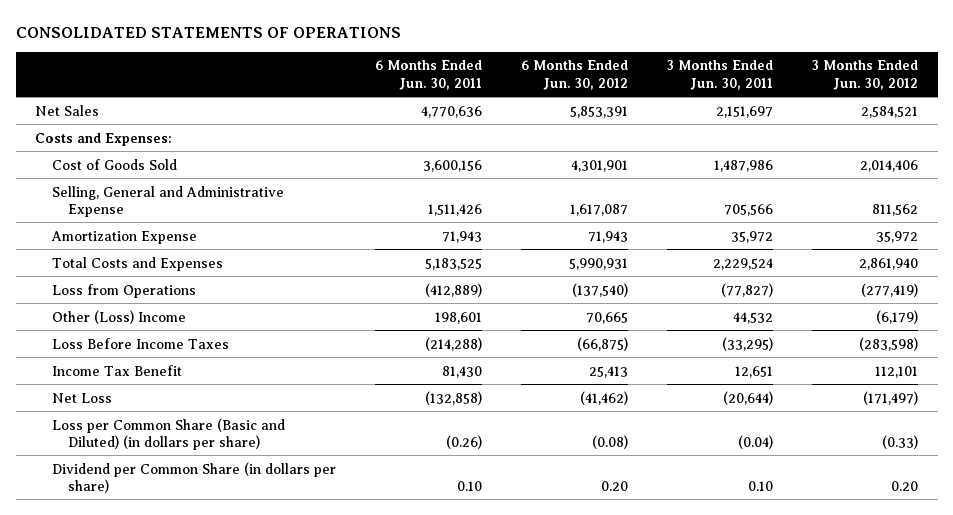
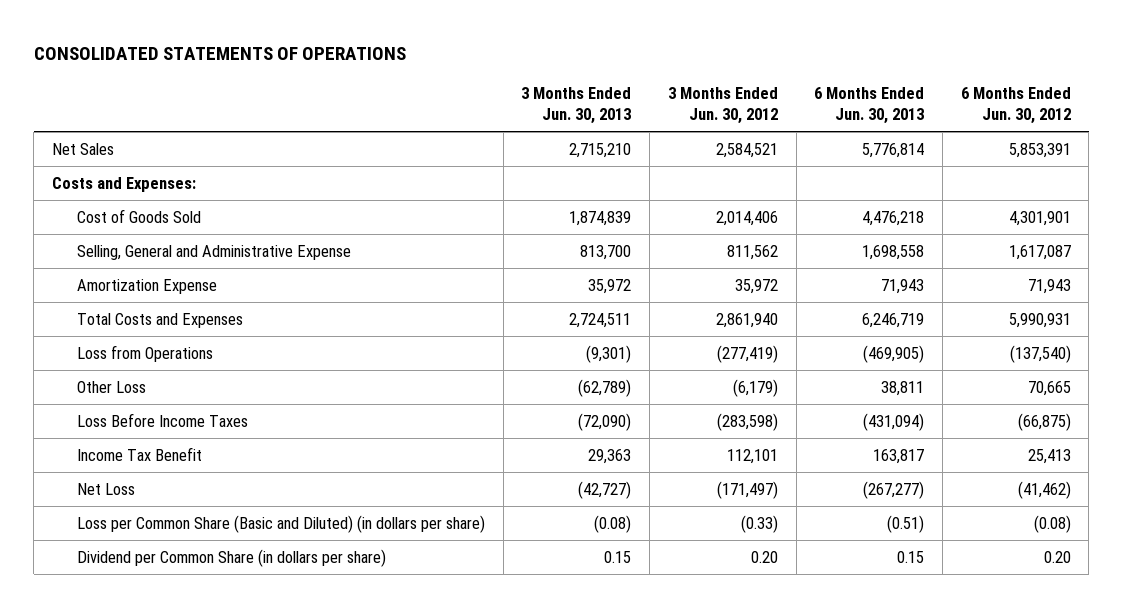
- | 6 Months Ended Jun. 30, 2011 | 6 Months Ended Jun. 30, 2012 | 3 Months Ended Jun. 30, 2011 | 3 Months Ended Jun. 30, 2012
+ | 3 Months Ended Jun. 30, 2013 | 3 Months Ended Jun. 30, 2012 | 6 Months Ended Jun. 30, 2013 | 6 Months Ended Jun. 30, 2012
- Other (Loss) Income | 198,601 | 70,665 | 44,532 | (6,179)
+ Other Loss | (62,789) | (6,179) | 38,811 | 70,665

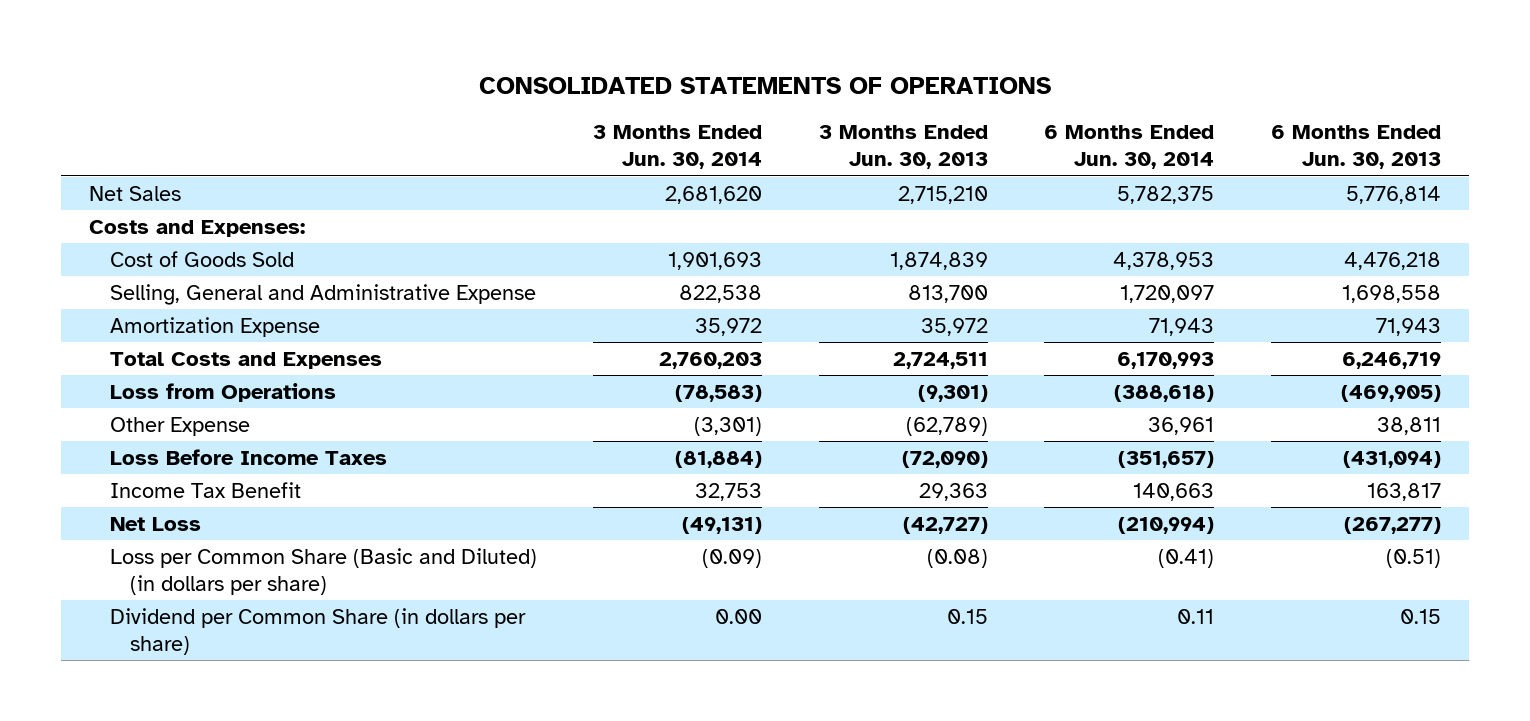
- | 3 Months Ended Jun. 30, 2013 | 3 Months Ended Jun. 30, 2012 | 6 Months Ended Jun. 30, 2013 | 6 Months Ended Jun. 30, 2012
+ | 3 Months Ended Jun. 30, 2014 | 3 Months Ended Jun. 30, 2013 | 6 Months Ended Jun. 30, 2014 | 6 Months Ended Jun. 30, 2013
- Other Loss | (62,789) | (6,179) | 38,811 | 70,665
+ Other Expense | (3,301) | (62,789) | 36,961 | 38,811

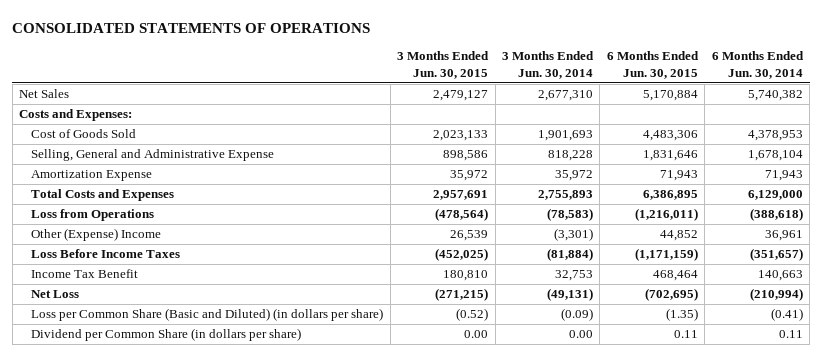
- | 3 Months Ended Jun. 30, 2014 | 3 Months Ended Jun. 30, 2013 | 6 Months Ended Jun. 30, 2014 | 6 Months Ended Jun. 30, 2013
+ | 3 Months Ended Jun. 30, 2015 | 3 Months Ended Jun. 30, 2014 | 6 Months Ended Jun. 30, 2015 | 6 Months Ended Jun. 30, 2014
- Net Sales | 2,681,620 | 2,715,210 | 5,782,375 | 5,776,814
+ Net Sales | 2,479,127 | 2,677,310 | 5,170,884 | 5,740,382
- Selling, General and Administrative Expense | 822,538 | 813,700 | 1,720,097 | 1,698,558
+ Selling, General and Administrative Expense | 898,586 | 818,228 | 1,831,646 | 1,678,104
- Total Costs and Expenses | 2,760,203 | 2,724,511 | 6,170,993 | 6,246,719
+ Total Costs and Expenses | 2,957,691 | 2,755,893 | 6,386,895 | 6,129,000
- Other Expense | (3,301) | (62,789) | 36,961 | 38,811
+ Other (Expense) Income | 26,539 | (3,301) | 44,852 | 36,961

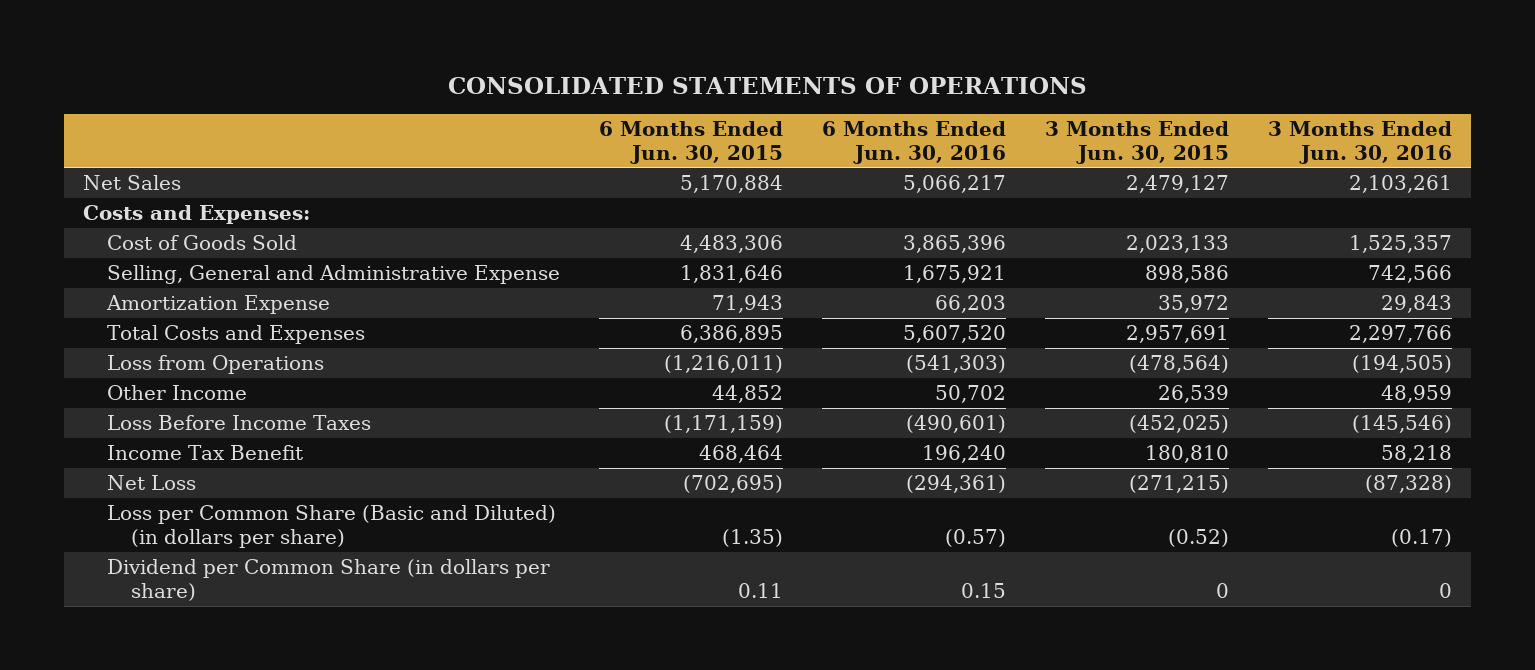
- | 3 Months Ended Jun. 30, 2015 | 3 Months Ended Jun. 30, 2014 | 6 Months Ended Jun. 30, 2015 | 6 Months Ended Jun. 30, 2014
+ | 6 Months Ended Jun. 30, 2015 | 6 Months Ended Jun. 30, 2016 | 3 Months Ended Jun. 30, 2015 | 3 Months Ended Jun. 30, 2016
- Other (Expense) Income | 26,539 | (3,301) | 44,852 | 36,961
+ Other Income | 44,852 | 50,702 | 26,539 | 48,959
- Dividend per Common Share (in dollars per share) | 0.00 | 0.00 | 0.11 | 0.11
+ Dividend per Common Share (in dollars per share) | 0.11 | 0.15 | 0 | 0

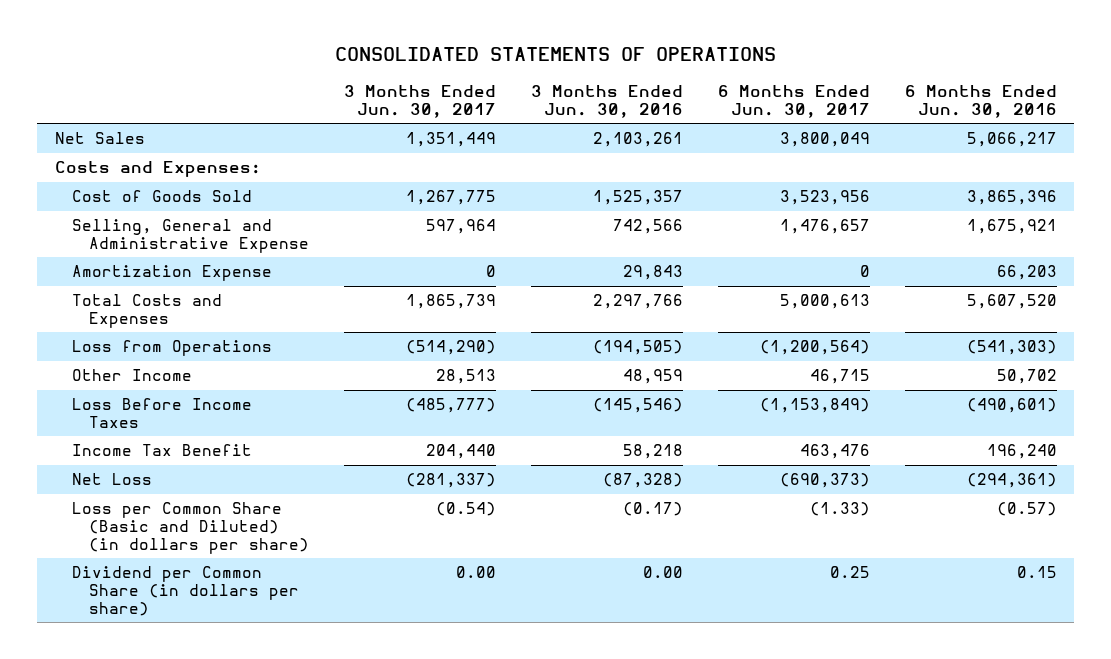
- | 6 Months Ended Jun. 30, 2015 | 6 Months Ended Jun. 30, 2016 | 3 Months Ended Jun. 30, 2015 | 3 Months Ended Jun. 30, 2016
+ | 3 Months Ended Jun. 30, 2017 | 3 Months Ended Jun. 30, 2016 | 6 Months Ended Jun. 30, 2017 | 6 Months Ended Jun. 30, 2016
- Dividend per Common Share (in dollars per share) | 0.11 | 0.15 | 0 | 0
+ Dividend per Common Share (in dollars per share) | 0.00 | 0.00 | 0.25 | 0.15

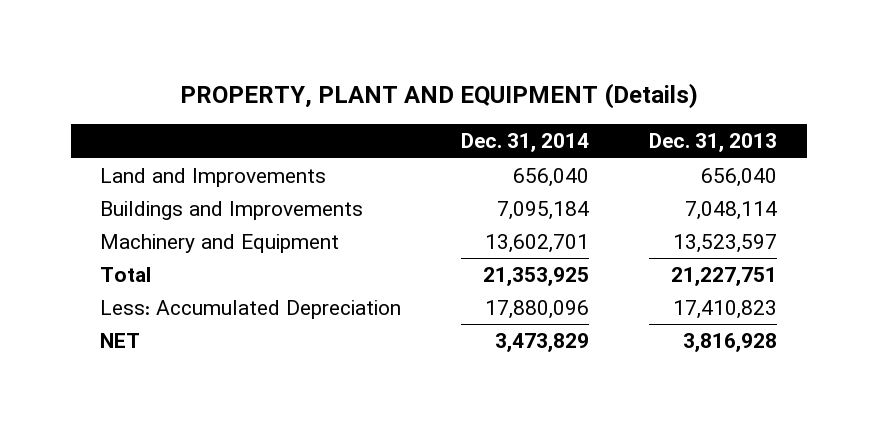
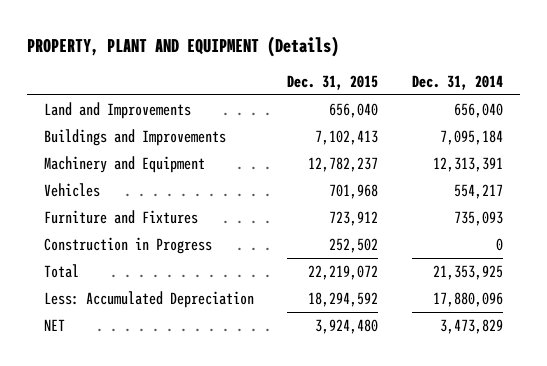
- | Dec. 31, 2014 | Dec. 31, 2013
+ | Dec. 31, 2015 | Dec. 31, 2014
- Machinery and Equipment | 13,602,701 | 13,523,597
+ Machinery and Equipment | 12,782,237 | 12,313,391
+ Vehicles | 701,968 | 554,217
+ Furniture and Fixtures | 723,912 | 735,093
+ Construction in Progress | 252,502 | 0

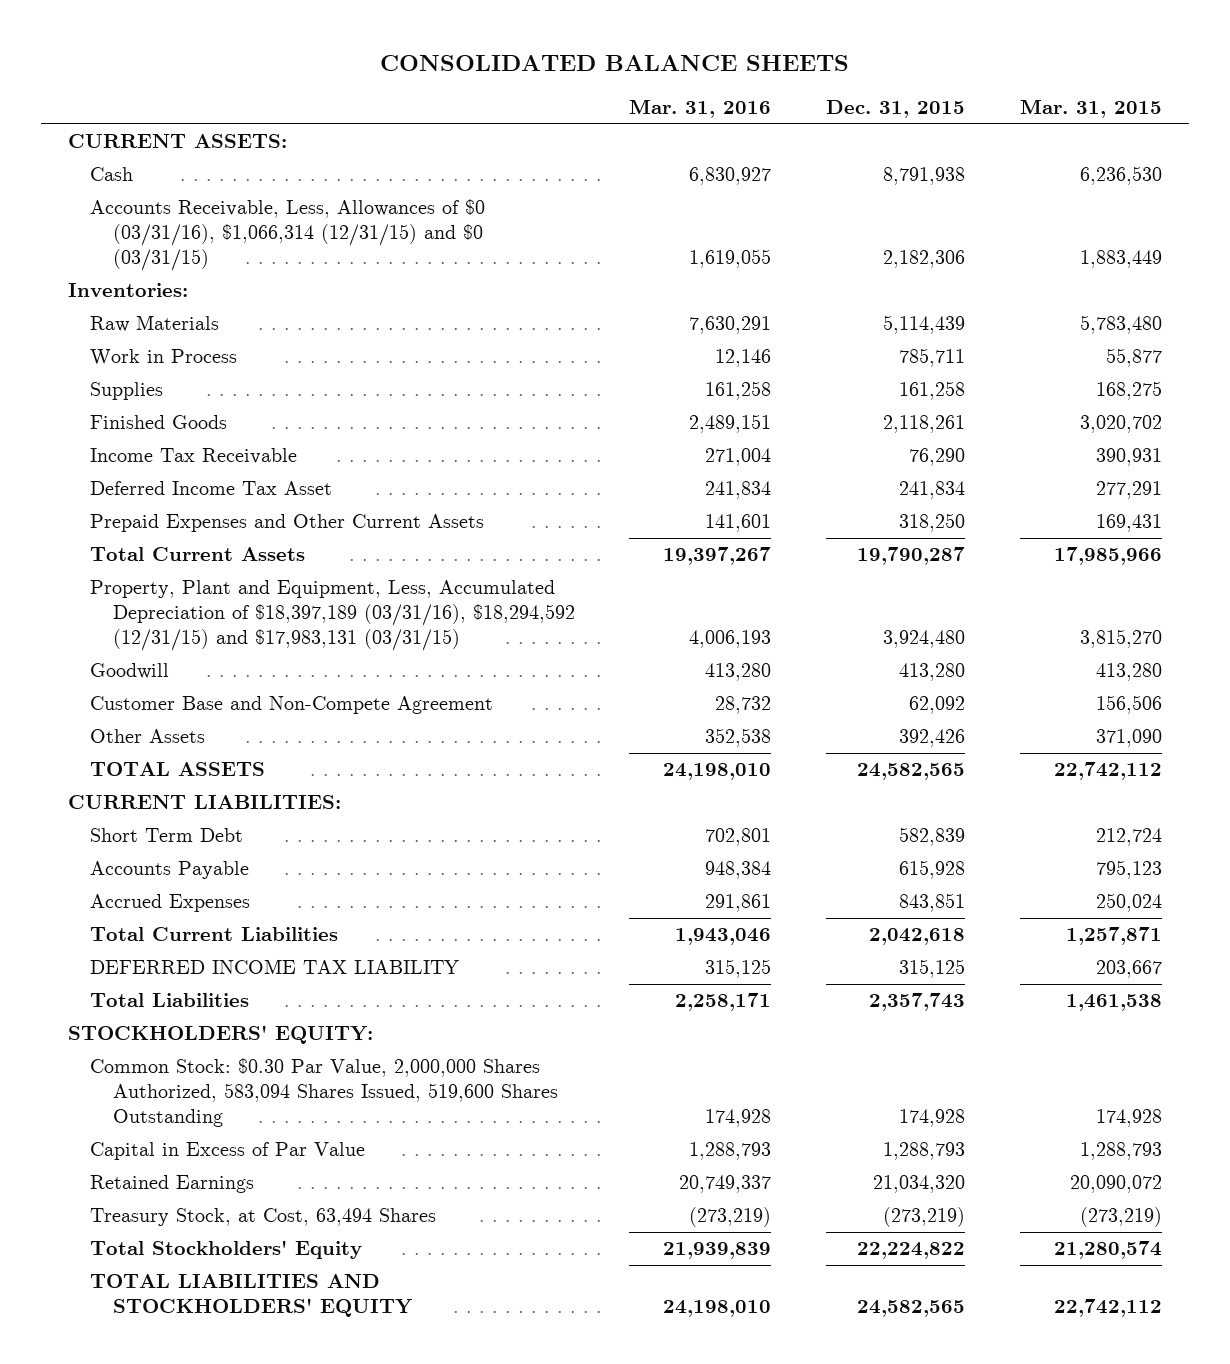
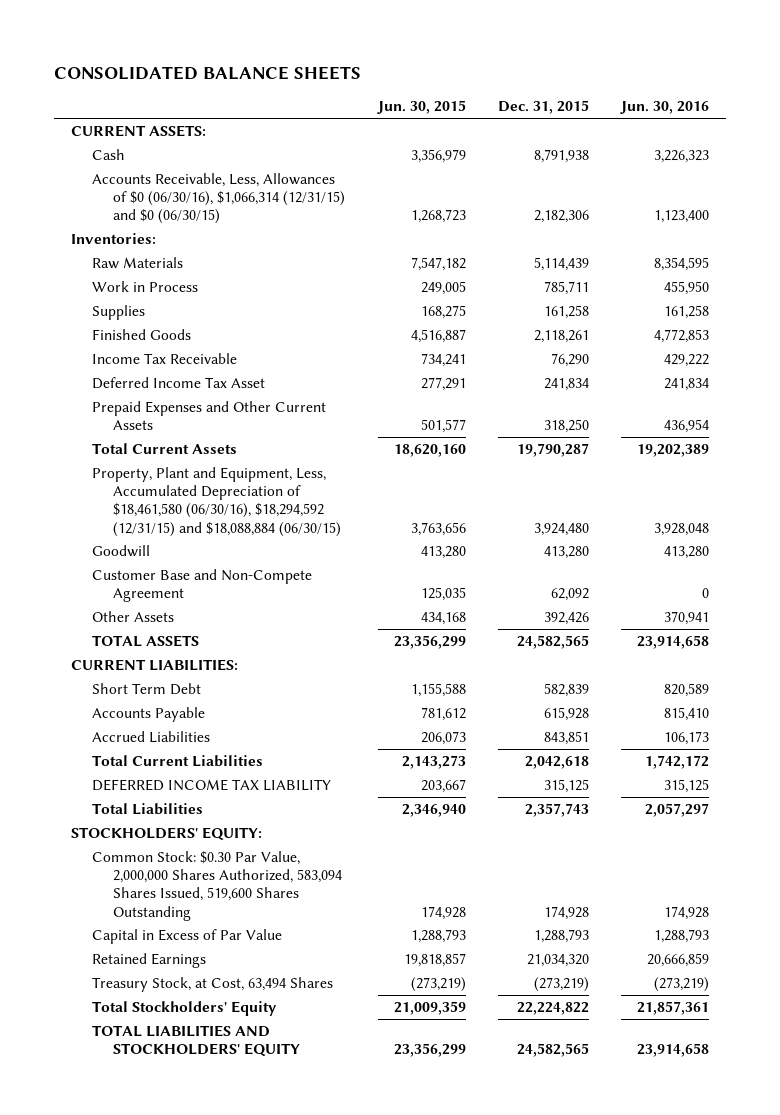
- | Mar. 31, 2016 | Dec. 31, 2015 | Mar. 31, 2015
+ | Jun. 30, 2015 | Dec. 31, 2015 | Jun. 30, 2016
- Accounts Receivable, Less, Allowances of $0 (03/31/16), $1,066,314 (12/31/15) and $0 (03/31/15) | 1,619,055 | 2,182,306 | 1,883,449
+ Accounts Receivable, Less, Allowances of $0 (06/30/16), $1,066,314 (12/31/15) and $0 (06/30/15) | 1,268,723 | 2,182,306 | 1,123,400
- Property, Plant and Equipment, Less, Accumulated Depreciation of $18,397,189 (03/31/16), $18,294,592 (12/31/15) and $17,983,131 (03/31/15) | 4,006,193 | 3,924,480 | 3,815,270
+ Property, Plant and Equipment, Less, Accumulated Depreciation of $18,461,580 (06/30/16), $18,294,592 (12/31/15) and $18,088,884 (06/30/15) | 3,763,656 | 3,924,480 | 3,928,048
- Accrued Expenses | 291,861 | 843,851 | 250,024
+ Accrued Liabilities | 206,073 | 843,851 | 106,173

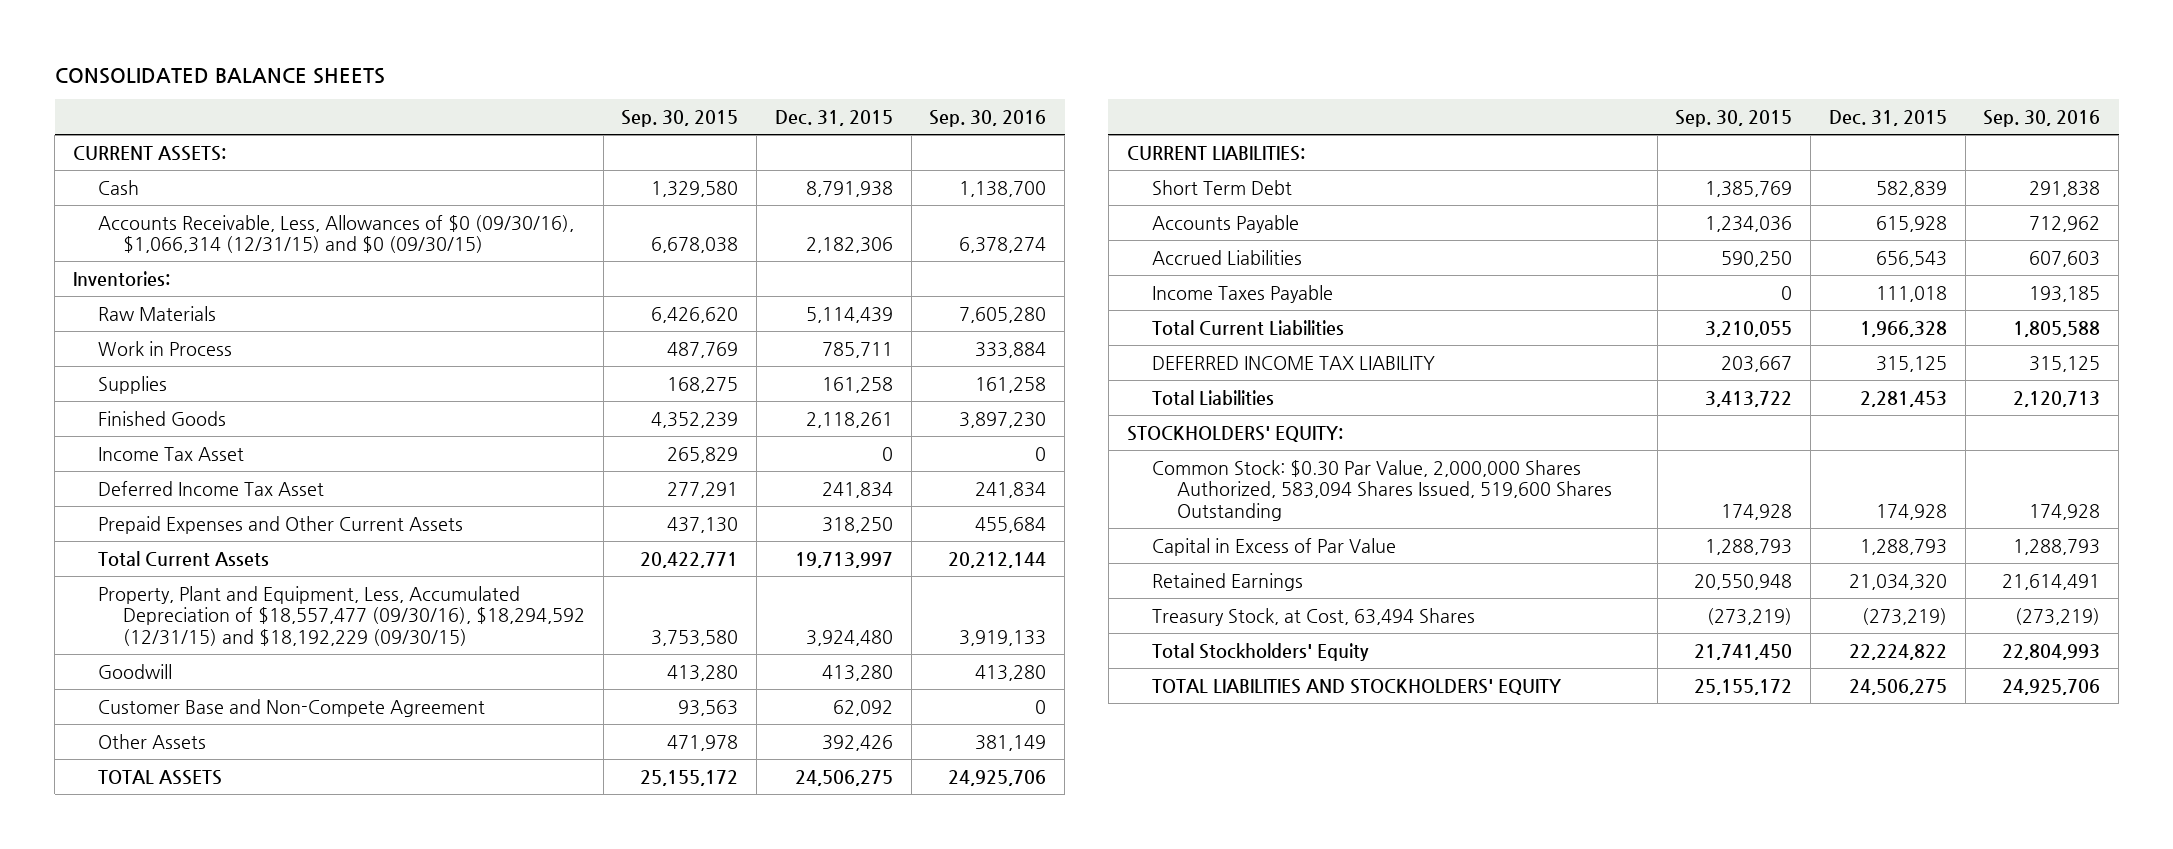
- | Jun. 30, 2015 | Dec. 31, 2015 | Jun. 30, 2016
+ | Sep. 30, 2015 | Dec. 31, 2015 | Sep. 30, 2016
- Accounts Receivable, Less, Allowances of $0 (06/30/16), $1,066,314 (12/31/15) and $0 (06/30/15) | 1,268,723 | 2,182,306 | 1,123,400
+ Accounts Receivable, Less, Allowances of $0 (09/30/16), $1,066,314 (12/31/15) and $0 (09/30/15) | 6,678,038 | 2,182,306 | 6,378,274
- Income Tax Receivable | 734,241 | 76,290 | 429,222
+ Income Tax Asset | 265,829 | 0 | 0
- Total Current Assets | 18,620,160 | 19,790,287 | 19,202,389
- Property, Plant and Equipment, Less, Accumulated Depreciation of $18,461,580 (06/30/16), $18,294,592 (12/31/15) and $18,088,884 (06/30/15) | 3,763,656 | 3,924,480 | 3,928,048
+ Total Current Assets | 20,422,771 | 19,713,997 | 20,212,144
+ Property, Plant and Equipment, Less, Accumulated Depreciation of $18,557,477 (09/30/16), $18,294,592 (12/31/15) and $18,192,229 (09/30/15) | 3,753,580 | 3,924,480 | 3,919,133
- TOTAL ASSETS | 23,356,299 | 24,582,565 | 23,914,658
+ TOTAL ASSETS | 25,155,172 | 24,506,275 | 24,925,706
- Accrued Liabilities | 206,073 | 843,851 | 106,173
- Total Current Liabilities | 2,143,273 | 2,042,618 | 1,742,172
+ Accrued Liabilities | 590,250 | 656,543 | 607,603
+ Income Taxes Payable | 0 | 111,018 | 193,185
+ Total Current Liabilities | 3,210,055 | 1,966,328 | 1,805,588
- Total Liabilities | 2,346,940 | 2,357,743 | 2,057,297
+ Total Liabilities | 3,413,722 | 2,281,453 | 2,120,713
- TOTAL LIABILITIES AND STOCKHOLDERS' EQUITY | 23,356,299 | 24,582,565 | 23,914,658
+ TOTAL LIABILITIES AND STOCKHOLDERS' EQUITY | 25,155,172 | 24,506,275 | 24,925,706

